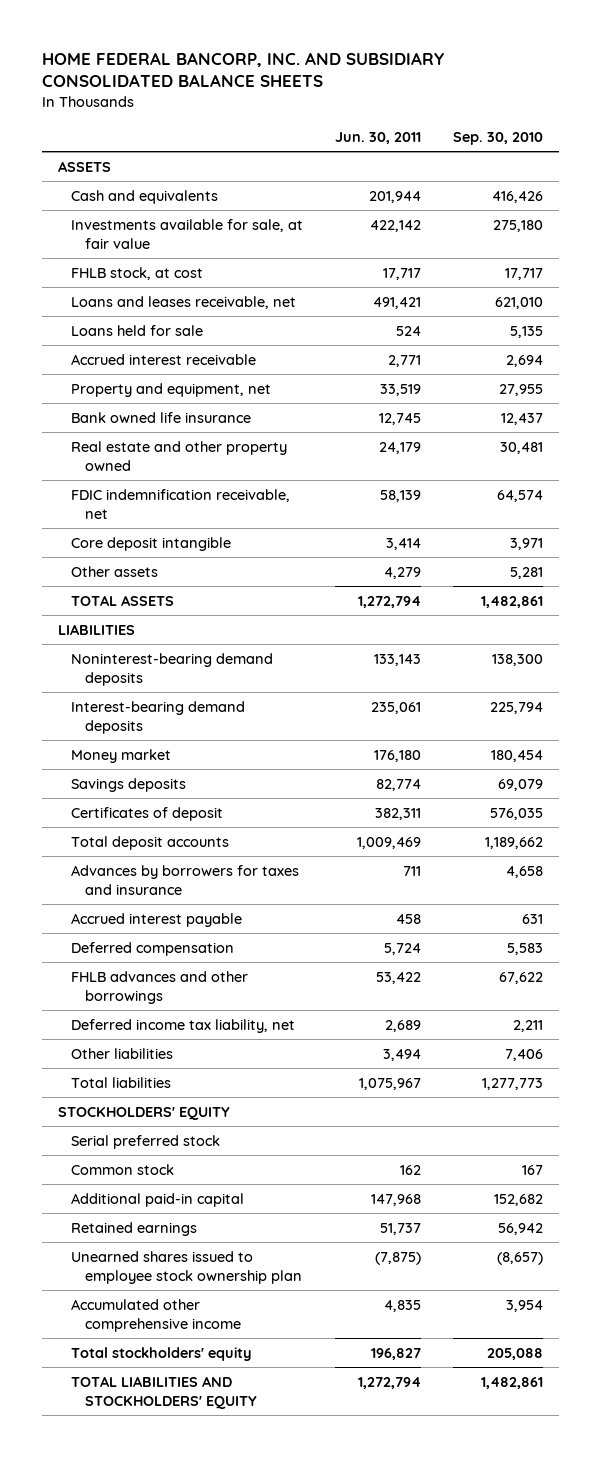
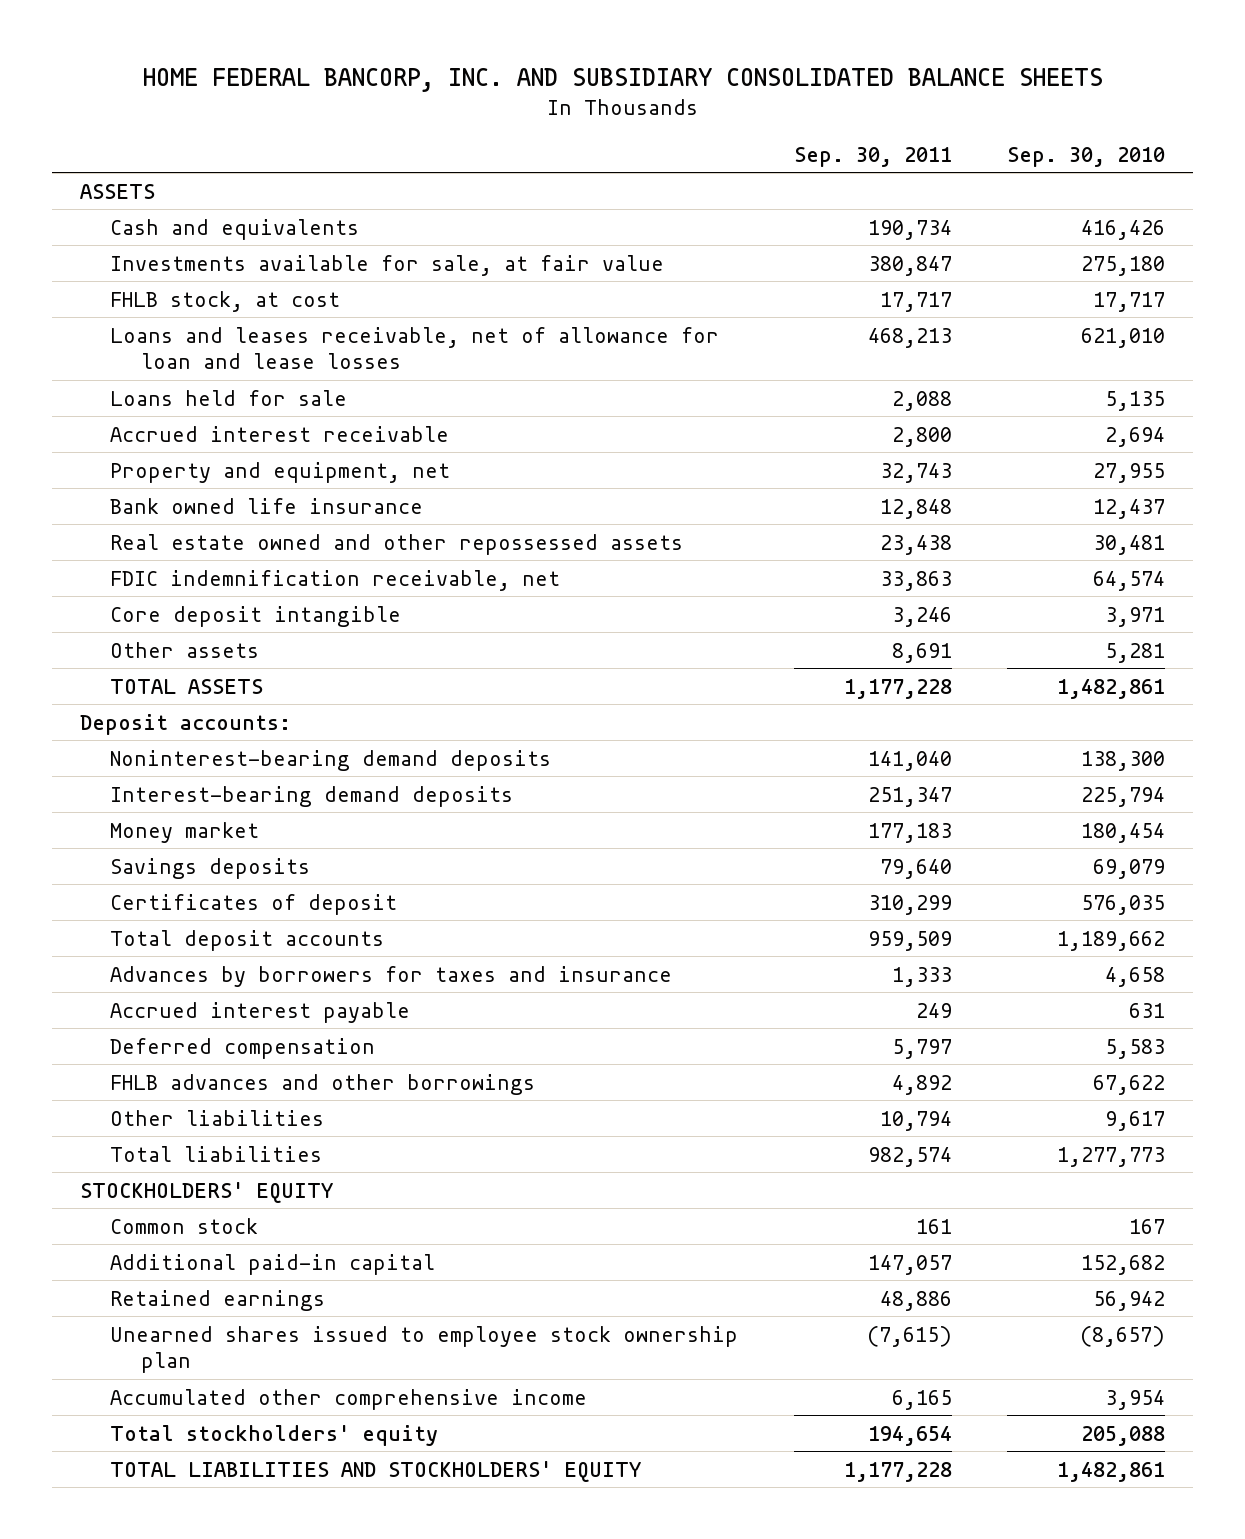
- | Jun. 30, 2011 | Sep. 30, 2010
+ | Sep. 30, 2011 | Sep. 30, 2010
- Loans and leases receivable, net | 491,421 | 621,010
+ Loans and leases receivable, net of allowance for loan and lease losses | 468,213 | 621,010
- Real estate and other property owned | 24,179 | 30,481
+ Real estate owned and other repossessed assets | 23,438 | 30,481
- LIABILITIES
+ Deposit accounts:
- Deferred income tax liability, net | 2,689 | 2,211
- Other liabilities | 3,494 | 7,406
+ Other liabilities | 10,794 | 9,617
- Serial preferred stock

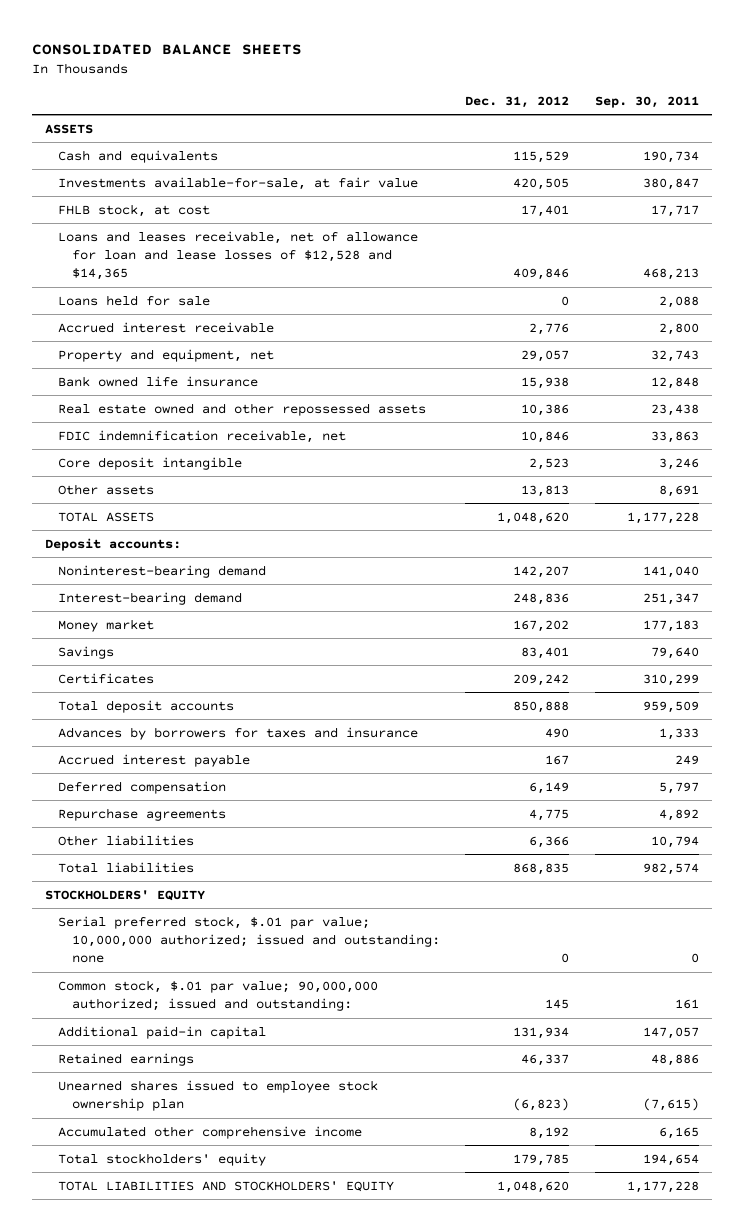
- HOME FEDERAL BANCORP, INC. AND SUBSIDIARY CONSOLIDATED BALANCE SHEETS
+ CONSOLIDATED BALANCE SHEETS
- | Sep. 30, 2011 | Sep. 30, 2010
+ | Dec. 31, 2012 | Sep. 30, 2011
- Investments available for sale, at fair value | 380,847 | 275,180
+ Investments available-for-sale, at fair value | 420,505 | 380,847
- Loans and leases receivable, net of allowance for loan and lease losses | 468,213 | 621,010
+ Loans and leases receivable, net of allowance for loan and lease losses of $12,528 and $14,365 | 409,846 | 468,213
- Noninterest-bearing demand deposits | 141,040 | 138,300
- Interest-bearing demand deposits | 251,347 | 225,794
+ Noninterest-bearing demand | 142,207 | 141,040
+ Interest-bearing demand | 248,836 | 251,347
- Savings deposits | 79,640 | 69,079
- Certificates of deposit | 310,299 | 576,035
+ Savings | 83,401 | 79,640
+ Certificates | 209,242 | 310,299
- FHLB advances and other borrowings | 4,892 | 67,622
+ Repurchase agreements | 4,775 | 4,892
- Common stock | 161 | 167
+ Serial preferred stock, $.01 par value; 10,000,000 authorized; issued and outstanding: none | 0 | 0
+ Common stock, $.01 par value; 90,000,000 authorized; issued and outstanding: | 145 | 161

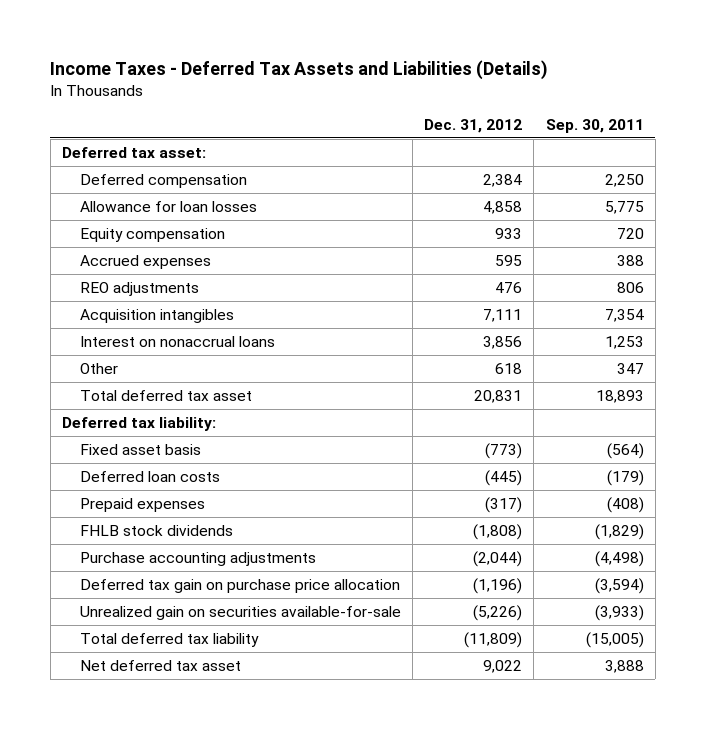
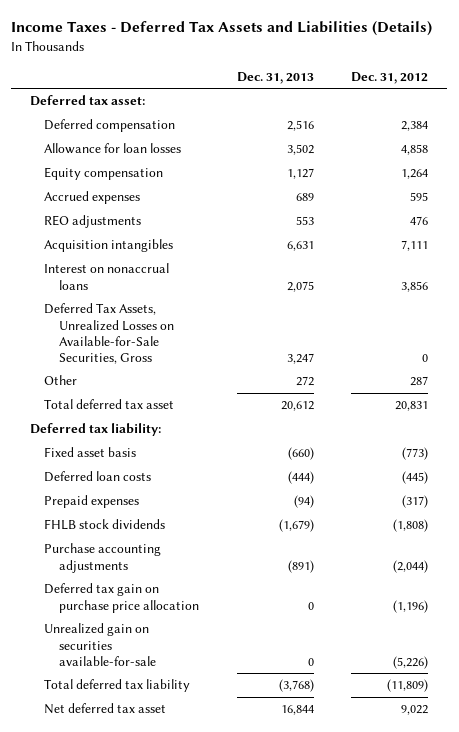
- | Dec. 31, 2012 | Sep. 30, 2011
+ | Dec. 31, 2013 | Dec. 31, 2012
- Equity compensation | 933 | 720
+ Equity compensation | 1,127 | 1,264
- Other | 618 | 347
+ Deferred Tax Assets, Unrealized Losses on Available-for-Sale Securities, Gross | 3,247 | 0
+ Other | 272 | 287

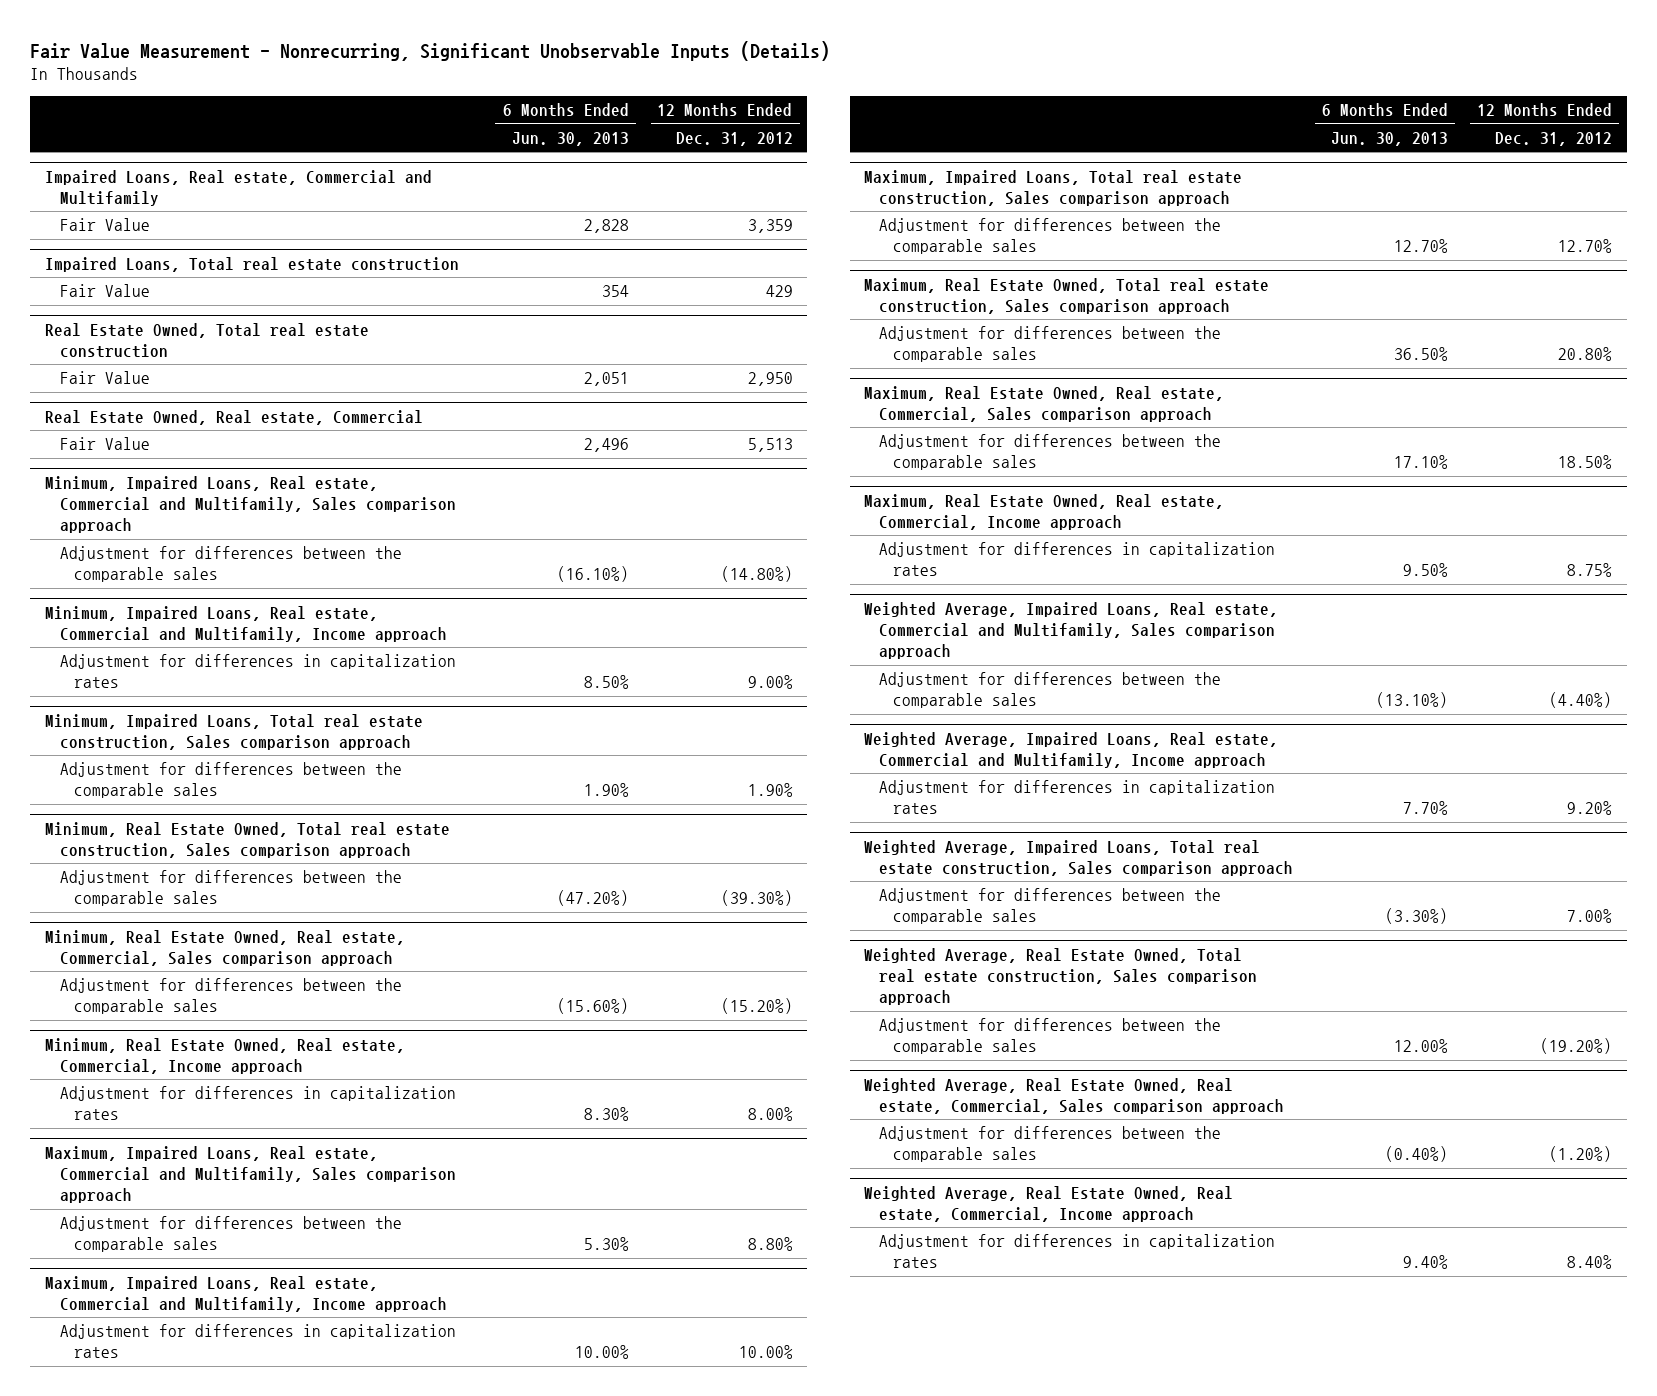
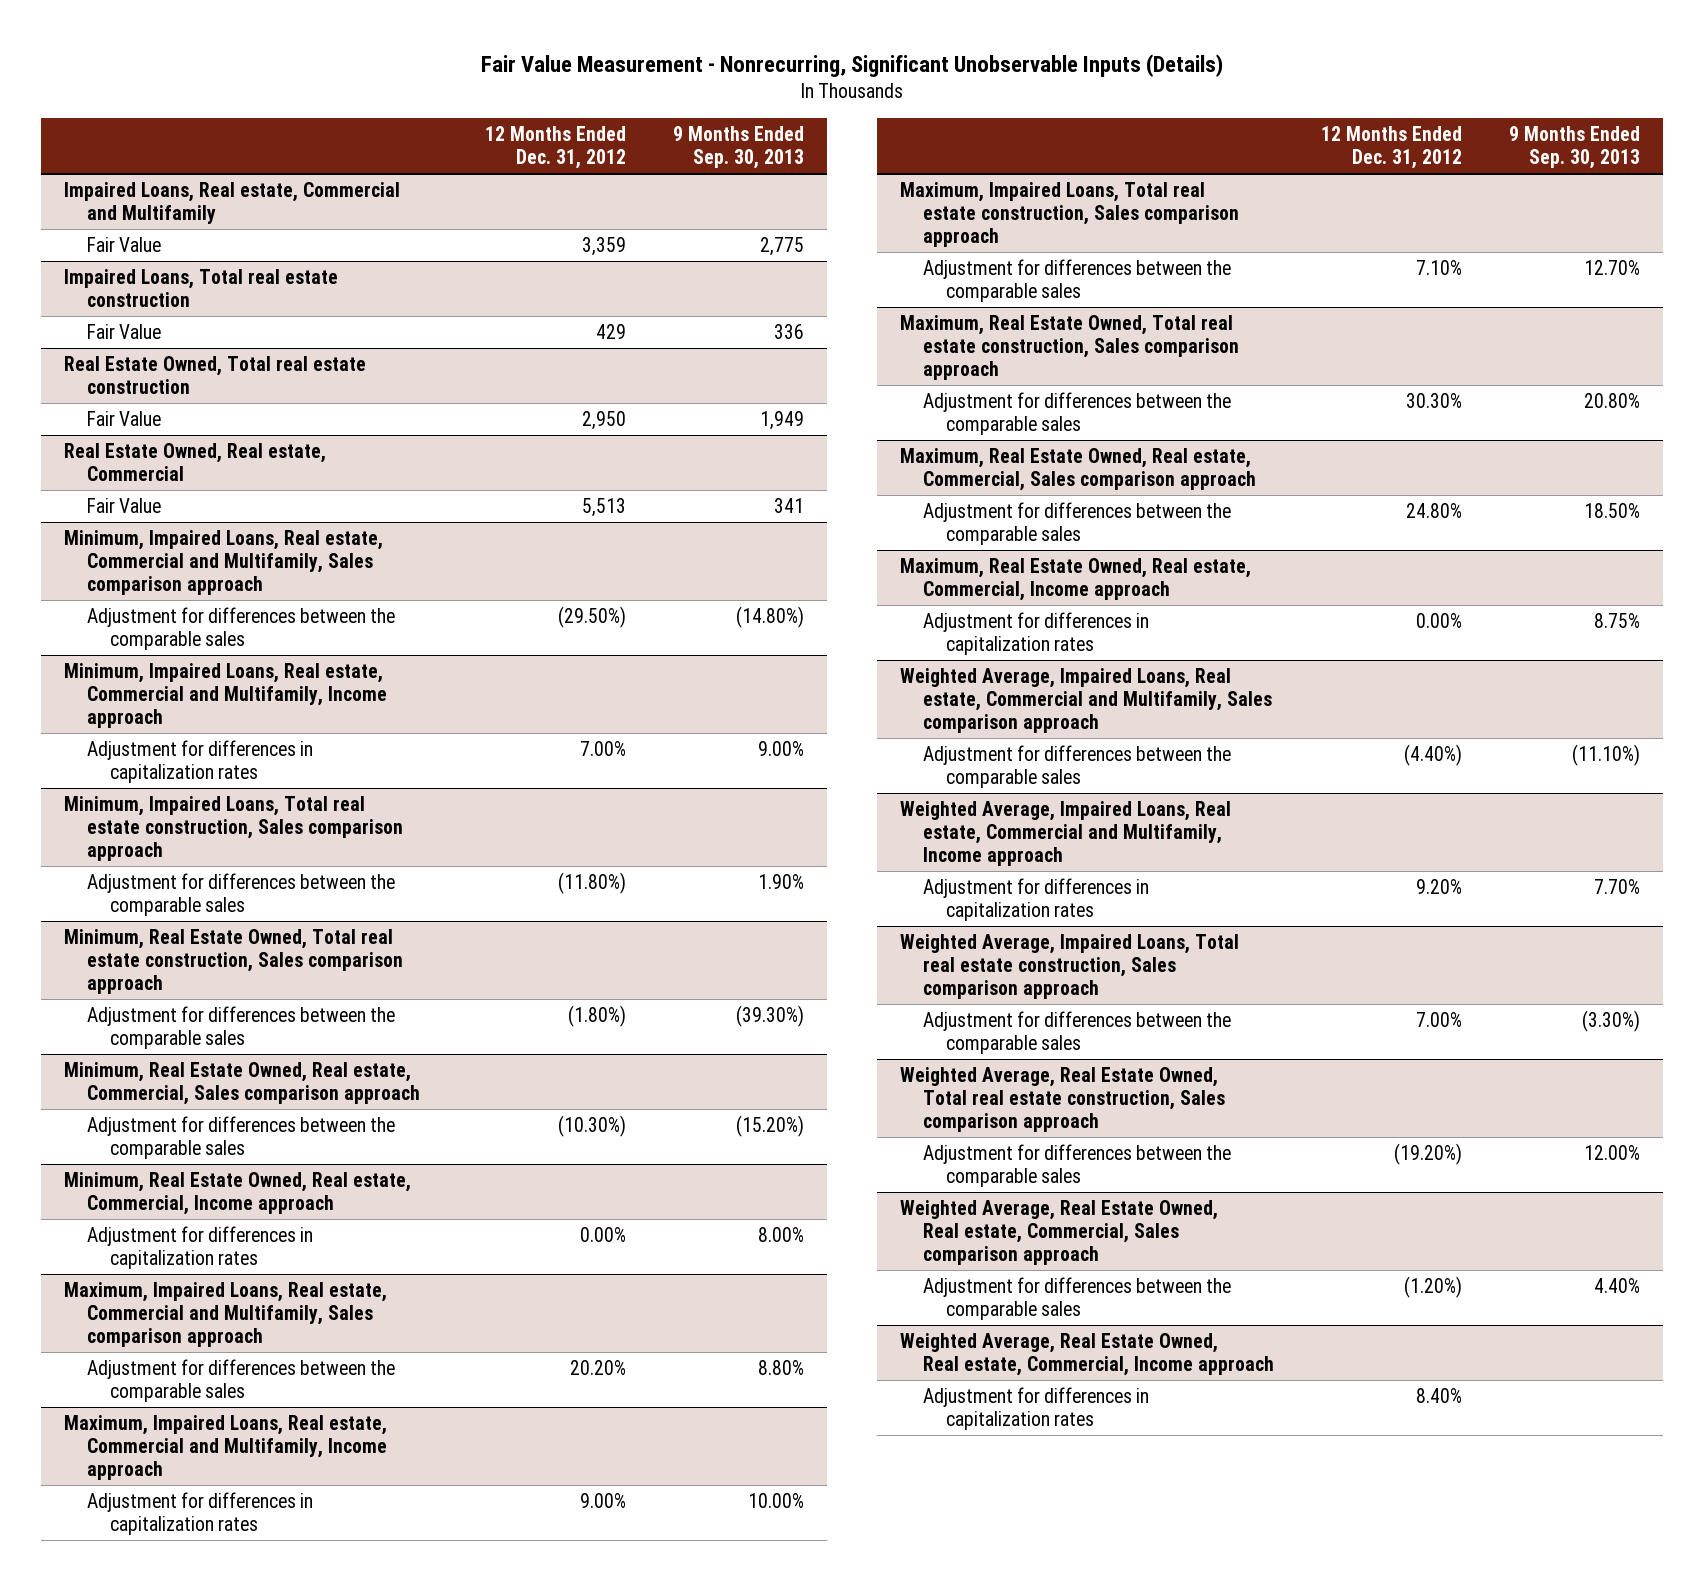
- | 6 Months Ended Jun. 30, 2013 | 12 Months Ended Dec. 31, 2012
+ | 12 Months Ended Dec. 31, 2012 | 9 Months Ended Sep. 30, 2013
@ Minimum, Impaired Loans, Real estate, Commercial and Multifamily, Sales comparison approach
- Adjustment for differences between the comparable sales | (16.10%) | (14.80%)
+ Adjustment for differences between the comparable sales | (29.50%) | (14.80%)
@ Minimum, Impaired Loans, Real estate, Commercial and Multifamily, Income approach
- Adjustment for differences in capitalization rates | 8.50% | 9.00%
+ Adjustment for differences in capitalization rates | 7.00% | 9.00%
@ Minimum, Impaired Loans, Total real estate construction, Sales comparison approach
- Adjustment for differences between the comparable sales | 1.90% | 1.90%
+ Adjustment for differences between the comparable sales | (11.80%) | 1.90%
@ Minimum, Real Estate Owned, Total real estate construction, Sales comparison approach
- Adjustment for differences between the comparable sales | (47.20%) | (39.30%)
+ Adjustment for differences between the comparable sales | (1.80%) | (39.30%)
@ Minimum, Real Estate Owned, Real estate, Commercial, Sales comparison approach
- Adjustment for differences between the comparable sales | (15.60%) | (15.20%)
+ Adjustment for differences between the comparable sales | (10.30%) | (15.20%)
@ Minimum, Real Estate Owned, Real estate, Commercial, Income approach
- Adjustment for differences in capitalization rates | 8.30% | 8.00%
+ Adjustment for differences in capitalization rates | 0.00% | 8.00%
@ Maximum, Impaired Loans, Real estate, Commercial and Multifamily, Sales comparison approach
- Adjustment for differences between the comparable sales | 5.30% | 8.80%
+ Adjustment for differences between the comparable sales | 20.20% | 8.80%
@ Maximum, Impaired Loans, Real estate, Commercial and Multifamily, Income approach
- Adjustment for differences in capitalization rates | 10.00% | 10.00%
+ Adjustment for differences in capitalization rates | 9.00% | 10.00%
@ Maximum, Impaired Loans, Total real estate construction, Sales comparison approach
- Adjustment for differences between the comparable sales | 12.70% | 12.70%
+ Adjustment for differences between the comparable sales | 7.10% | 12.70%
@ Maximum, Real Estate Owned, Total real estate construction, Sales comparison approach
- Adjustment for differences between the comparable sales | 36.50% | 20.80%
+ Adjustment for differences between the comparable sales | 30.30% | 20.80%
@ Maximum, Real Estate Owned, Real estate, Commercial, Sales comparison approach
- Adjustment for differences between the comparable sales | 17.10% | 18.50%
+ Adjustment for differences between the comparable sales | 24.80% | 18.50%
@ Maximum, Real Estate Owned, Real estate, Commercial, Income approach
- Adjustment for differences in capitalization rates | 9.50% | 8.75%
+ Adjustment for differences in capitalization rates | 0.00% | 8.75%

